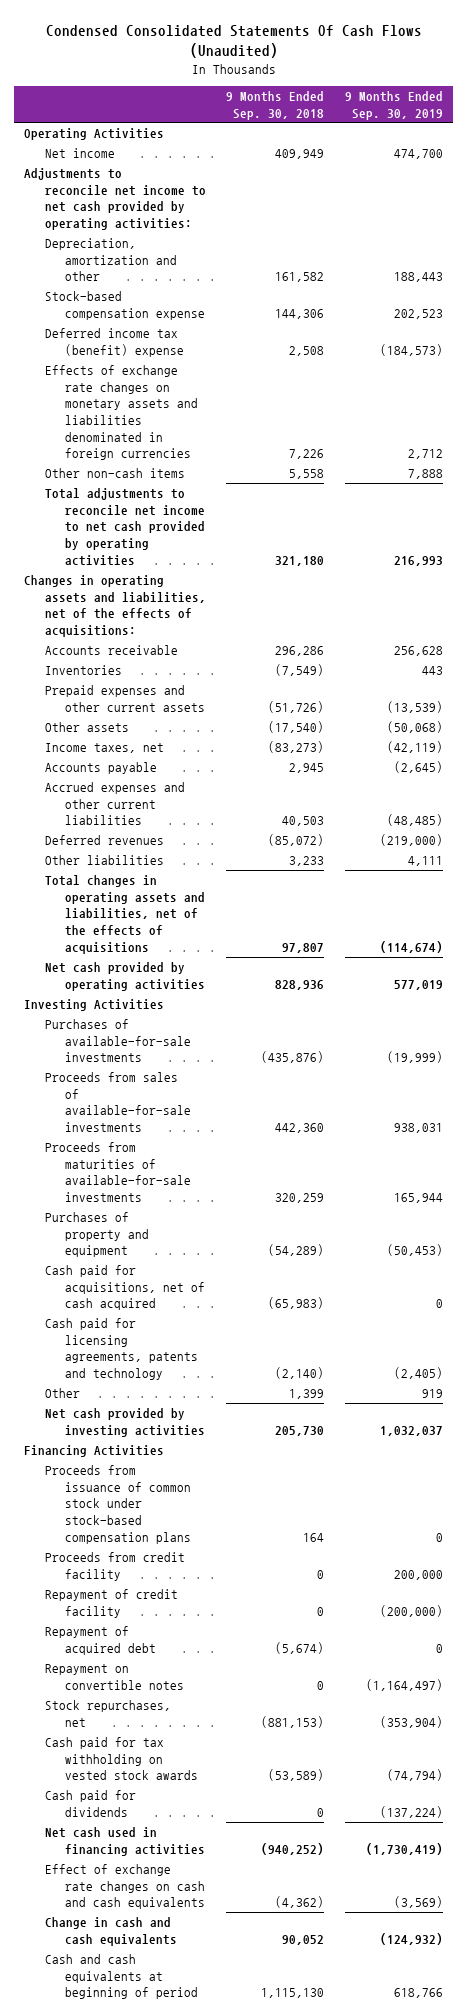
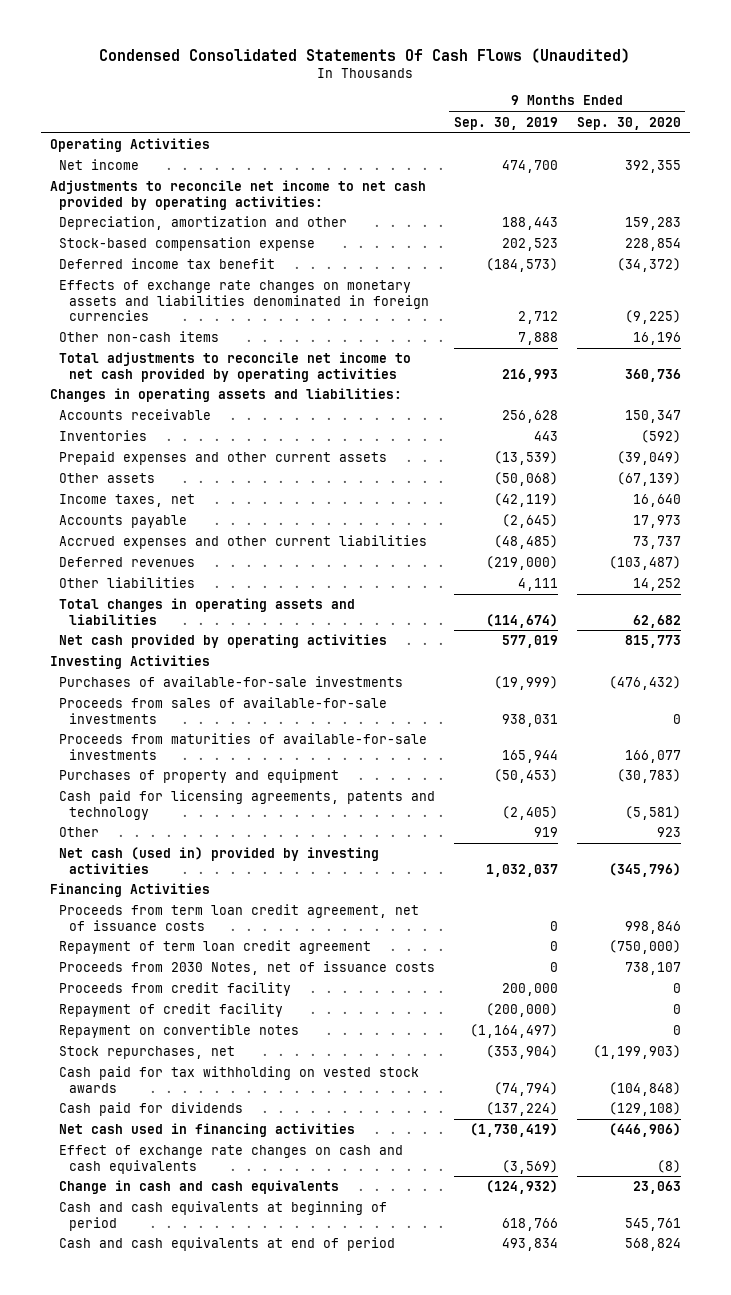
- | 9 Months Ended Sep. 30, 2018 | 9 Months Ended Sep. 30, 2019
+ | 9 Months Ended Sep. 30, 2019 | 9 Months Ended Sep. 30, 2020
- Deferred income tax (benefit) expense | 2,508 | (184,573)
+ Deferred income tax benefit | (184,573) | (34,372)
- Changes in operating assets and liabilities, net of the effects of acquisitions:
+ Changes in operating assets and liabilities:
- Total changes in operating assets and liabilities, net of the effects of acquisitions | 97,807 | (114,674)
+ Total changes in operating assets and liabilities | (114,674) | 62,682
- Cash paid for acquisitions, net of cash acquired | (65,983) | 0
- Net cash provided by investing activities | 205,730 | 1,032,037
+ Net cash (used in) provided by investing activities | 1,032,037 | (345,796)
- Proceeds from issuance of common stock under stock-based compensation plans | 164 | 0
+ Proceeds from term loan credit agreement, net of issuance costs | 0 | 998,846
+ Repayment of term loan credit agreement | 0 | (750,000)
+ Proceeds from 2030 Notes, net of issuance costs | 0 | 738,107
- Repayment of acquired debt | (5,674) | 0
+ Cash and cash equivalents at end of period | 493,834 | 568,824

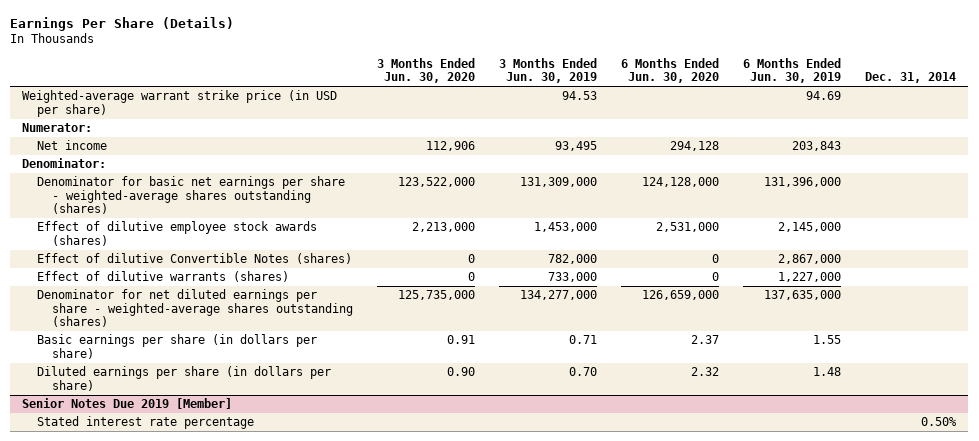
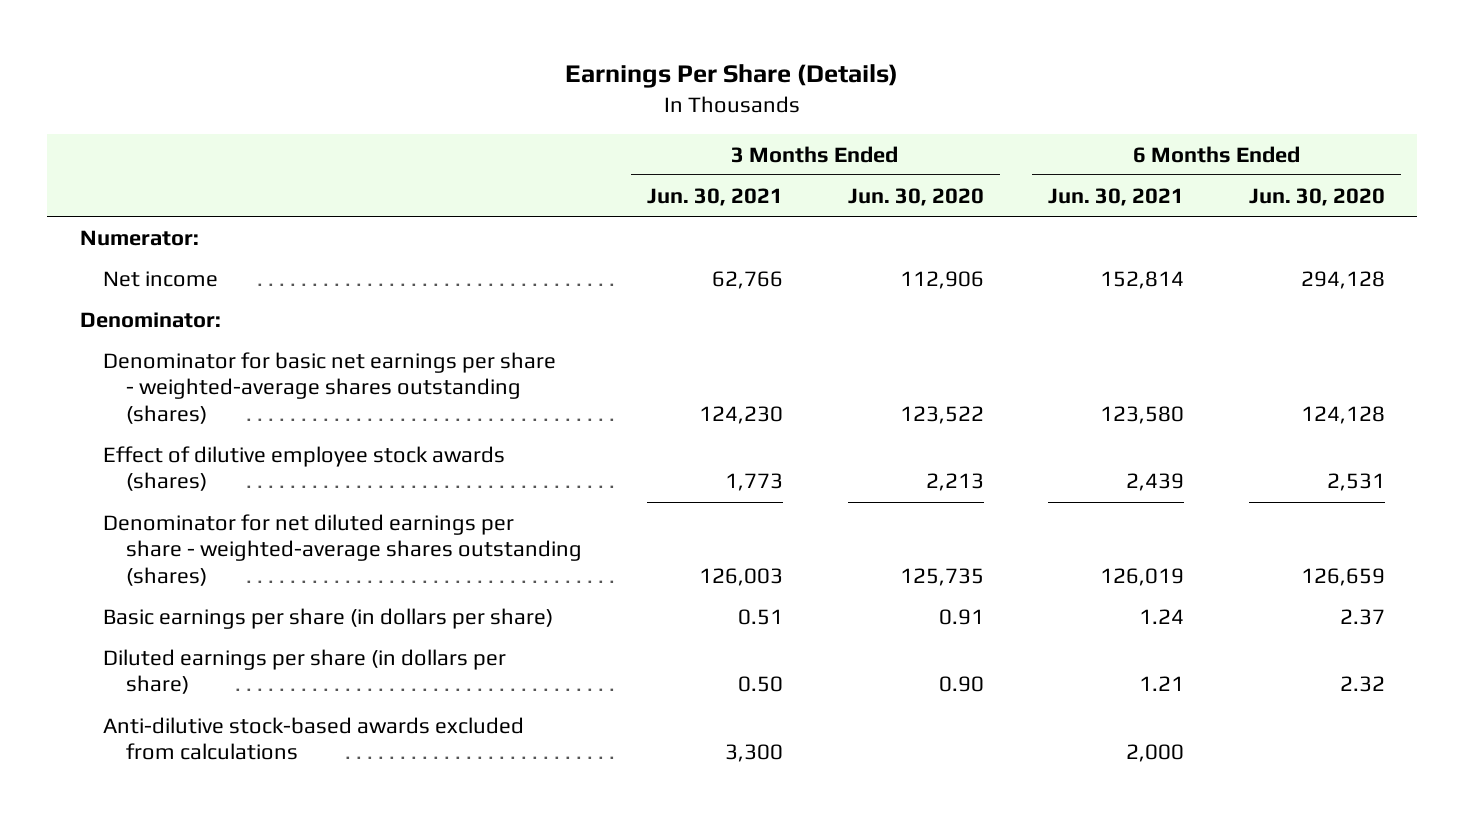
- | 3 Months Ended Jun. 30, 2020 | 3 Months Ended Jun. 30, 2019 | 6 Months Ended Jun. 30, 2020 | 6 Months Ended Jun. 30, 2019 | Dec. 31, 2014
+ | 3 Months Ended Jun. 30, 2021 | 3 Months Ended Jun. 30, 2020 | 6 Months Ended Jun. 30, 2021 | 6 Months Ended Jun. 30, 2020
- Weighted-average warrant strike price (in USD per share) | | 94.53 | | 94.69 |
- Denominator for basic net earnings per share - weighted-average shares outstanding (shares) | 123,522,000 | 131,309,000 | 124,128,000 | 131,396,000 |
- Effect of dilutive employee stock awards (shares) | 2,213,000 | 1,453,000 | 2,531,000 | 2,145,000 |
- Effect of dilutive Convertible Notes (shares) | 0 | 782,000 | 0 | 2,867,000 |
- Effect of dilutive warrants (shares) | 0 | 733,000 | 0 | 1,227,000 |
- Denominator for net diluted earnings per share - weighted-average shares outstanding (shares) | 125,735,000 | 134,277,000 | 126,659,000 | 137,635,000 |
+ Denominator for basic net earnings per share - weighted-average shares outstanding (shares) | 124,230 | 123,522 | 123,580 | 124,128
+ Effect of dilutive employee stock awards (shares) | 1,773 | 2,213 | 2,439 | 2,531
+ Denominator for net diluted earnings per share - weighted-average shares outstanding (shares) | 126,003 | 125,735 | 126,019 | 126,659
- Senior Notes Due 2019 [Member]
- Stated interest rate percentage | | | | | 0.50%
+ Anti-dilutive stock-based awards excluded from calculations | 3,300 | | 2,000 |

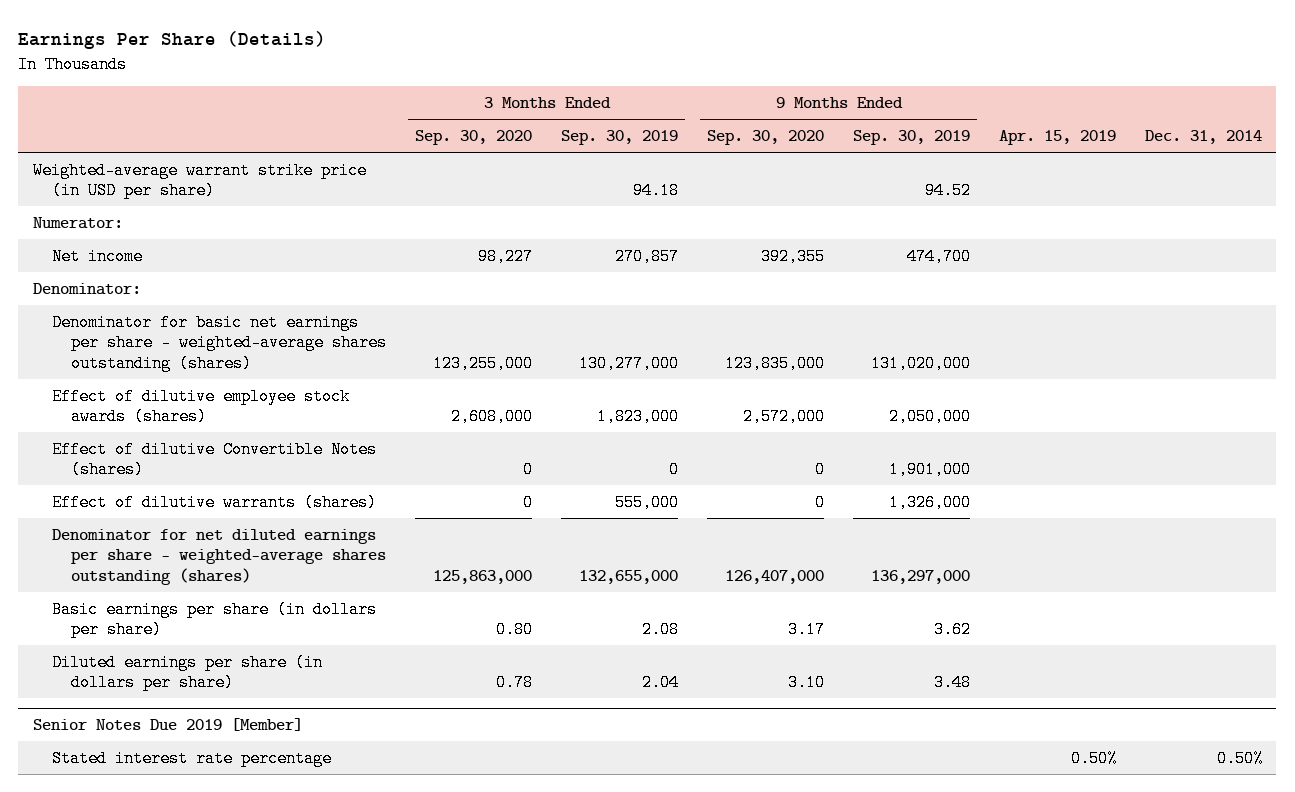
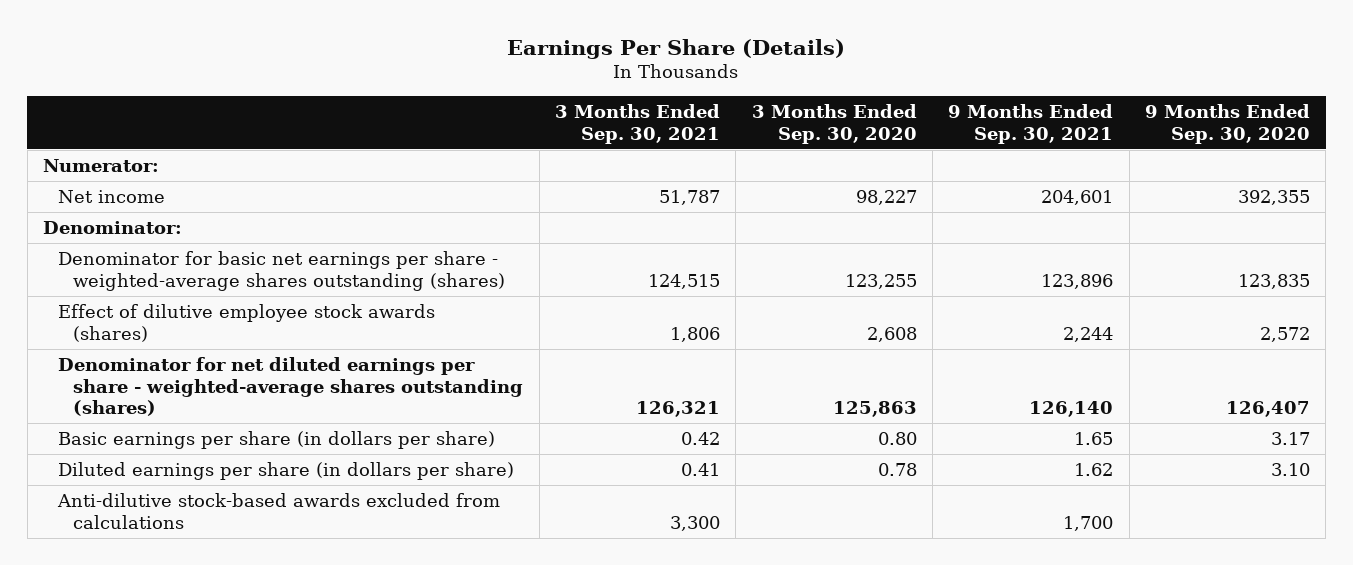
- | 3 Months Ended Sep. 30, 2020 | 3 Months Ended Sep. 30, 2019 | 9 Months Ended Sep. 30, 2020 | 9 Months Ended Sep. 30, 2019 | Apr. 15, 2019 | Dec. 31, 2014
+ | 3 Months Ended Sep. 30, 2021 | 3 Months Ended Sep. 30, 2020 | 9 Months Ended Sep. 30, 2021 | 9 Months Ended Sep. 30, 2020
- Weighted-average warrant strike price (in USD per share) | | 94.18 | | 94.52 | |
- Denominator for basic net earnings per share - weighted-average shares outstanding (shares) | 123,255,000 | 130,277,000 | 123,835,000 | 131,020,000 | |
- Effect of dilutive employee stock awards (shares) | 2,608,000 | 1,823,000 | 2,572,000 | 2,050,000 | |
- Effect of dilutive Convertible Notes (shares) | 0 | 0 | 0 | 1,901,000 | |
- Effect of dilutive warrants (shares) | 0 | 555,000 | 0 | 1,326,000 | |
- Denominator for net diluted earnings per share - weighted-average shares outstanding (shares) | 125,863,000 | 132,655,000 | 126,407,000 | 136,297,000 | |
+ Denominator for basic net earnings per share - weighted-average shares outstanding (shares) | 124,515 | 123,255 | 123,896 | 123,835
+ Effect of dilutive employee stock awards (shares) | 1,806 | 2,608 | 2,244 | 2,572
+ Denominator for net diluted earnings per share - weighted-average shares outstanding (shares) | 126,321 | 125,863 | 126,140 | 126,407
- Senior Notes Due 2019 [Member]
- Stated interest rate percentage | | | | | 0.50% | 0.50%
+ Anti-dilutive stock-based awards excluded from calculations | 3,300 | | 1,700 |

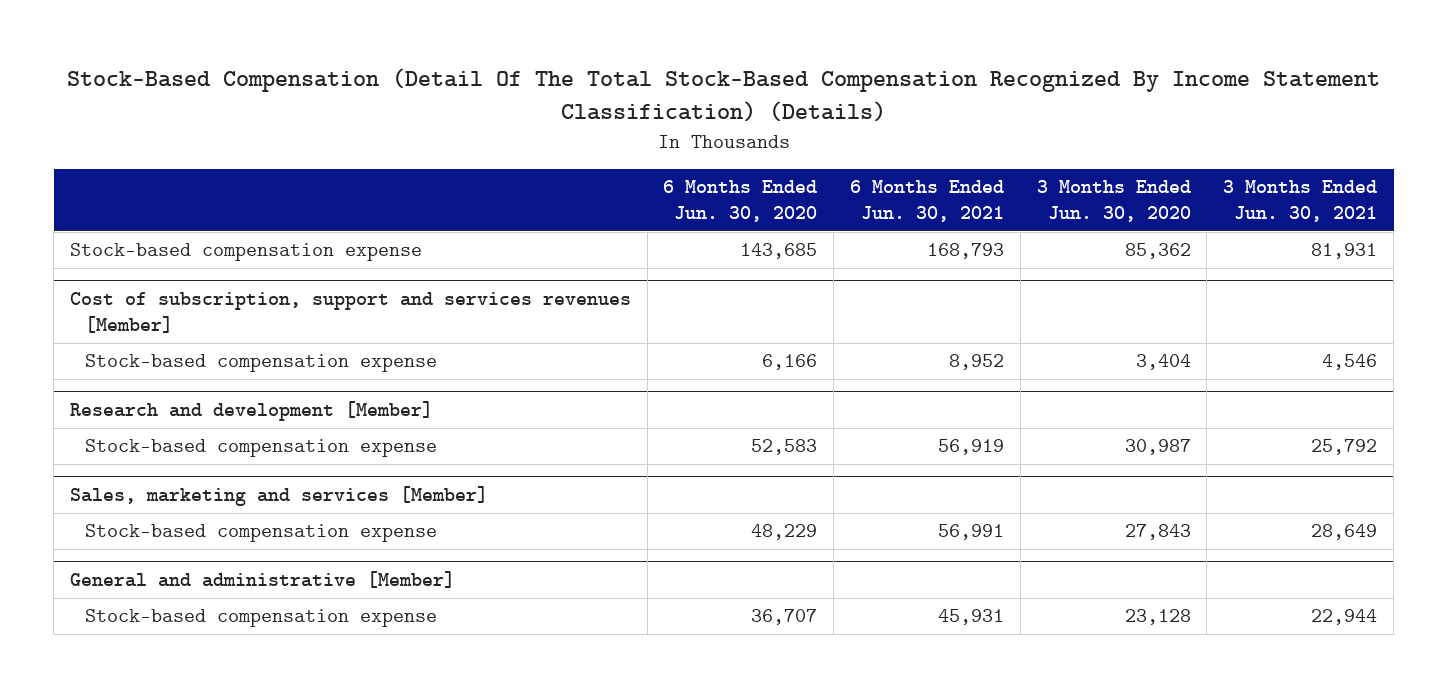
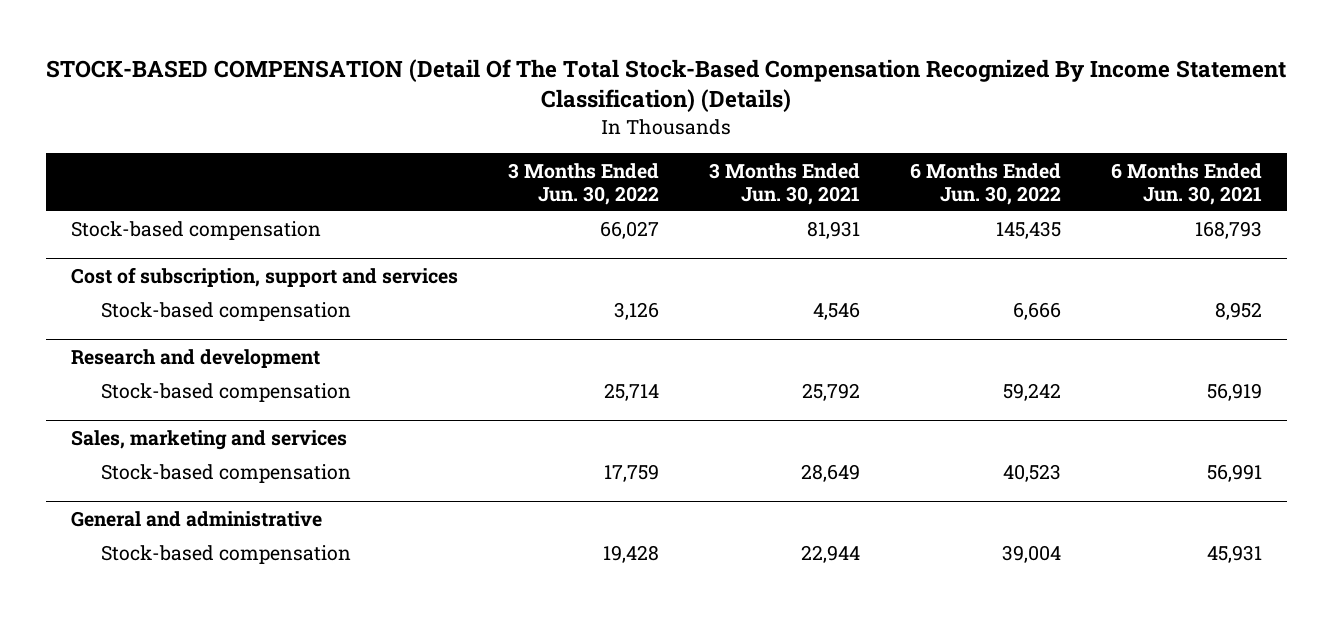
- Stock-Based Compensation (Detail Of The Total Stock-Based Compensation Recognized By Income Statement Classification) (Details)
+ STOCK-BASED COMPENSATION (Detail Of The Total Stock-Based Compensation Recognized By Income Statement Classification) (Details)
- | 6 Months Ended Jun. 30, 2020 | 6 Months Ended Jun. 30, 2021 | 3 Months Ended Jun. 30, 2020 | 3 Months Ended Jun. 30, 2021
+ | 3 Months Ended Jun. 30, 2022 | 3 Months Ended Jun. 30, 2021 | 6 Months Ended Jun. 30, 2022 | 6 Months Ended Jun. 30, 2021
- Stock-based compensation expense | 143,685 | 168,793 | 85,362 | 81,931
- Cost of subscription, support and services revenues [Member]
- Stock-based compensation expense | 6,166 | 8,952 | 3,404 | 4,546
- Research and development [Member]
- Stock-based compensation expense | 52,583 | 56,919 | 30,987 | 25,792
- Sales, marketing and services [Member]
- Stock-based compensation expense | 48,229 | 56,991 | 27,843 | 28,649
- General and administrative [Member]
- Stock-based compensation expense | 36,707 | 45,931 | 23,128 | 22,944
+ Stock-based compensation | 66,027 | 81,931 | 145,435 | 168,793
+ Cost of subscription, support and services
+ Stock-based compensation | 3,126 | 4,546 | 6,666 | 8,952
+ Research and development
+ Stock-based compensation | 25,714 | 25,792 | 59,242 | 56,919
+ Sales, marketing and services
+ Stock-based compensation | 17,759 | 28,649 | 40,523 | 56,991
+ General and administrative
+ Stock-based compensation | 19,428 | 22,944 | 39,004 | 45,931

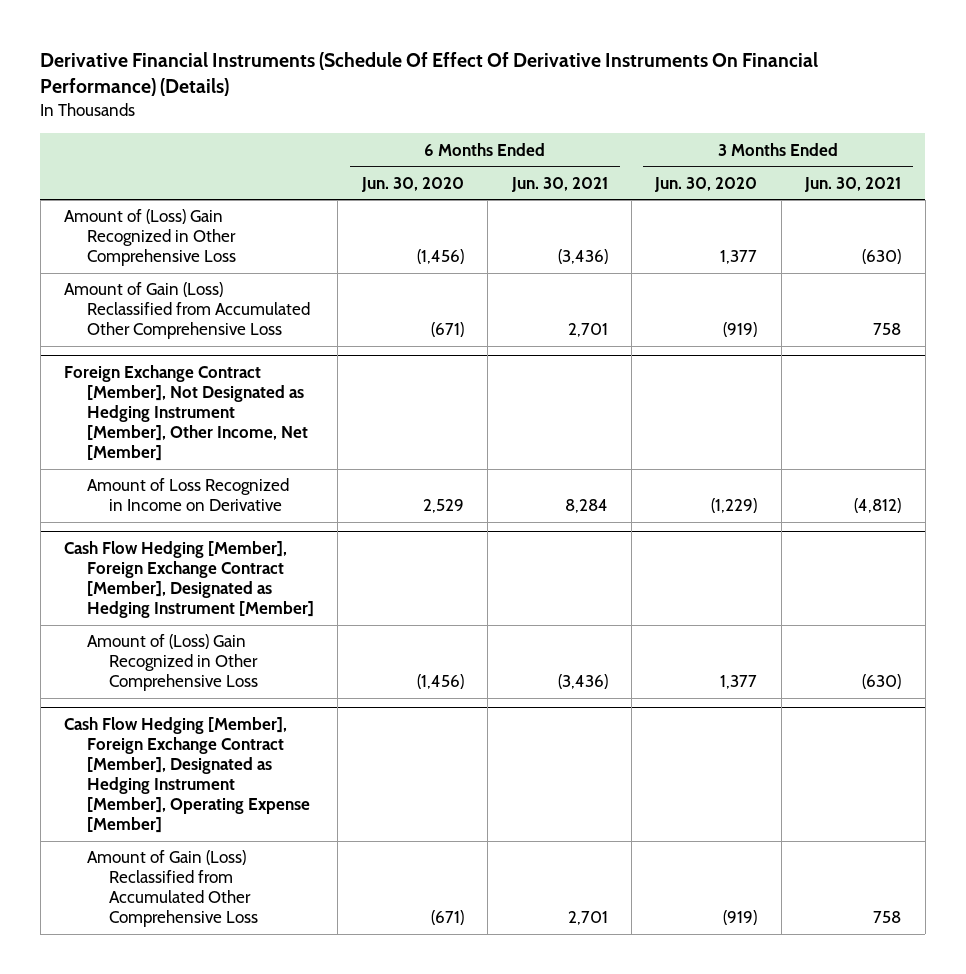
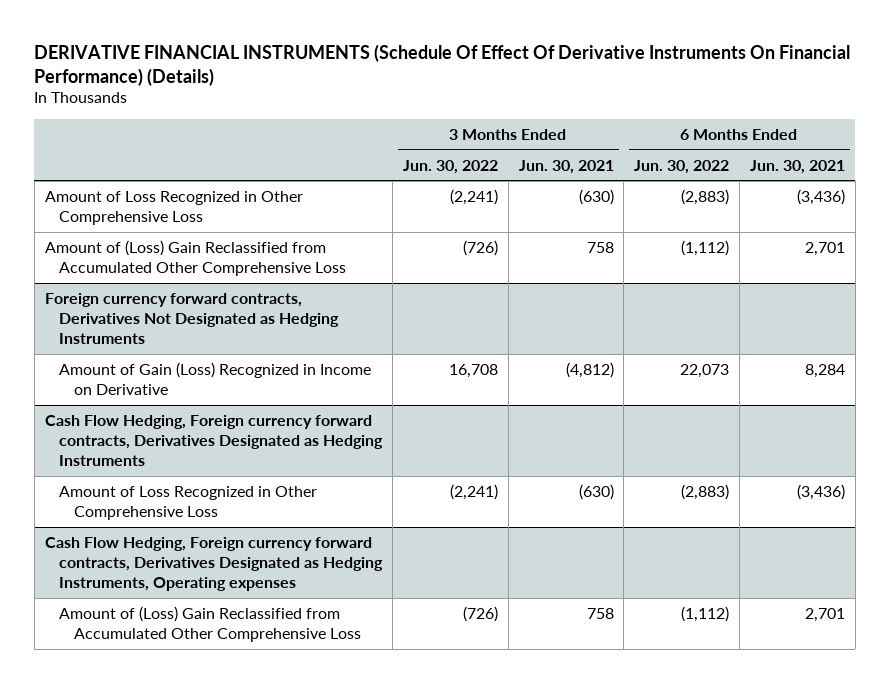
- Derivative Financial Instruments (Schedule Of Effect Of Derivative Instruments On Financial Performance) (Details)
+ DERIVATIVE FINANCIAL INSTRUMENTS (Schedule Of Effect Of Derivative Instruments On Financial Performance) (Details)
- | 6 Months Ended Jun. 30, 2020 | 6 Months Ended Jun. 30, 2021 | 3 Months Ended Jun. 30, 2020 | 3 Months Ended Jun. 30, 2021
+ | 3 Months Ended Jun. 30, 2022 | 3 Months Ended Jun. 30, 2021 | 6 Months Ended Jun. 30, 2022 | 6 Months Ended Jun. 30, 2021
- Amount of (Loss) Gain Recognized in Other Comprehensive Loss | (1,456) | (3,436) | 1,377 | (630)
- Amount of Gain (Loss) Reclassified from Accumulated Other Comprehensive Loss | (671) | 2,701 | (919) | 758
- Foreign Exchange Contract [Member], Not Designated as Hedging Instrument [Member], Other Income, Net [Member]
- Amount of Loss Recognized in Income on Derivative | 2,529 | 8,284 | (1,229) | (4,812)
- Cash Flow Hedging [Member], Foreign Exchange Contract [Member], Designated as Hedging Instrument [Member]
- Amount of (Loss) Gain Recognized in Other Comprehensive Loss | (1,456) | (3,436) | 1,377 | (630)
- Cash Flow Hedging [Member], Foreign Exchange Contract [Member], Designated as Hedging Instrument [Member], Operating Expense [Member]
- Amount of Gain (Loss) Reclassified from Accumulated Other Comprehensive Loss | (671) | 2,701 | (919) | 758
+ Amount of Loss Recognized in Other Comprehensive Loss | (2,241) | (630) | (2,883) | (3,436)
+ Amount of (Loss) Gain Reclassified from Accumulated Other Comprehensive Loss | (726) | 758 | (1,112) | 2,701
+ Foreign currency forward contracts, Derivatives Not Designated as Hedging Instruments
+ Amount of Gain (Loss) Recognized in Income on Derivative | 16,708 | (4,812) | 22,073 | 8,284
+ Cash Flow Hedging, Foreign currency forward contracts, Derivatives Designated as Hedging Instruments
+ Amount of Loss Recognized in Other Comprehensive Loss | (2,241) | (630) | (2,883) | (3,436)
+ Cash Flow Hedging, Foreign currency forward contracts, Derivatives Designated as Hedging Instruments, Operating expenses
+ Amount of (Loss) Gain Reclassified from Accumulated Other Comprehensive Loss | (726) | 758 | (1,112) | 2,701

